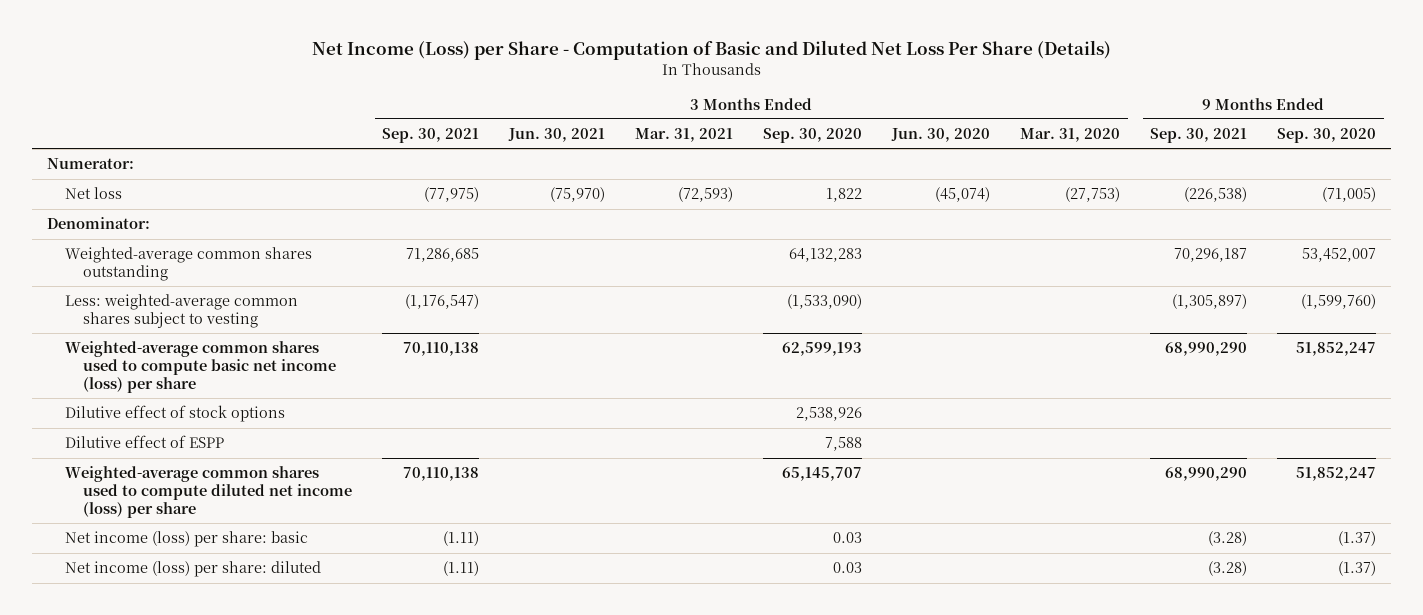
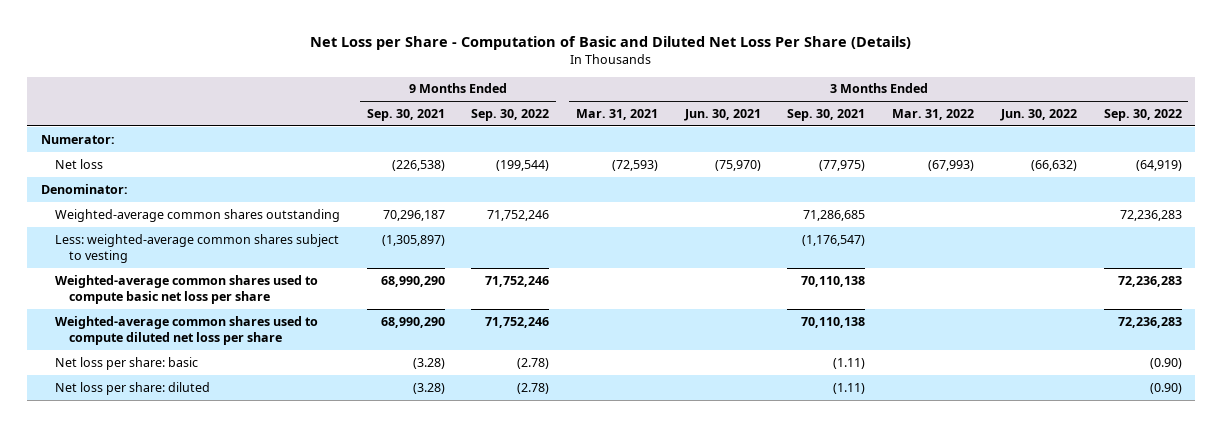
- Net Income (Loss) per Share - Computation of Basic and Diluted Net Loss Per Share (Details)
+ Net Loss per Share - Computation of Basic and Diluted Net Loss Per Share (Details)
- | 3 Months Ended Sep. 30, 2021 | 3 Months Ended Jun. 30, 2021 | 3 Months Ended Mar. 31, 2021 | 3 Months Ended Sep. 30, 2020 | 3 Months Ended Jun. 30, 2020 | 3 Months Ended Mar. 31, 2020 | 9 Months Ended Sep. 30, 2021 | 9 Months Ended Sep. 30, 2020
+ | 9 Months Ended Sep. 30, 2021 | 9 Months Ended Sep. 30, 2022 | 3 Months Ended Mar. 31, 2021 | 3 Months Ended Jun. 30, 2021 | 3 Months Ended Sep. 30, 2021 | 3 Months Ended Mar. 31, 2022 | 3 Months Ended Jun. 30, 2022 | 3 Months Ended Sep. 30, 2022
- Weighted-average common shares used to compute basic net income (loss) per share | 70,110,138 | | | 62,599,193 | | | 68,990,290 | 51,852,247
- Dilutive effect of stock options | | | | 2,538,926 | | | |
- Dilutive effect of ESPP | | | | 7,588 | | | |
- Weighted-average common shares used to compute diluted net income (loss) per share | 70,110,138 | | | 65,145,707 | | | 68,990,290 | 51,852,247
- Net income (loss) per share: basic | (1.11) | | | 0.03 | | | (3.28) | (1.37)
- Net income (loss) per share: diluted | (1.11) | | | 0.03 | | | (3.28) | (1.37)
+ Weighted-average common shares used to compute basic net loss per share | 68,990,290 | 71,752,246 | | | 70,110,138 | | | 72,236,283
+ Weighted-average common shares used to compute diluted net loss per share | 68,990,290 | 71,752,246 | | | 70,110,138 | | | 72,236,283
+ Net loss per share: basic | (3.28) | (2.78) | | | (1.11) | | | (0.90)
+ Net loss per share: diluted | (3.28) | (2.78) | | | (1.11) | | | (0.90)

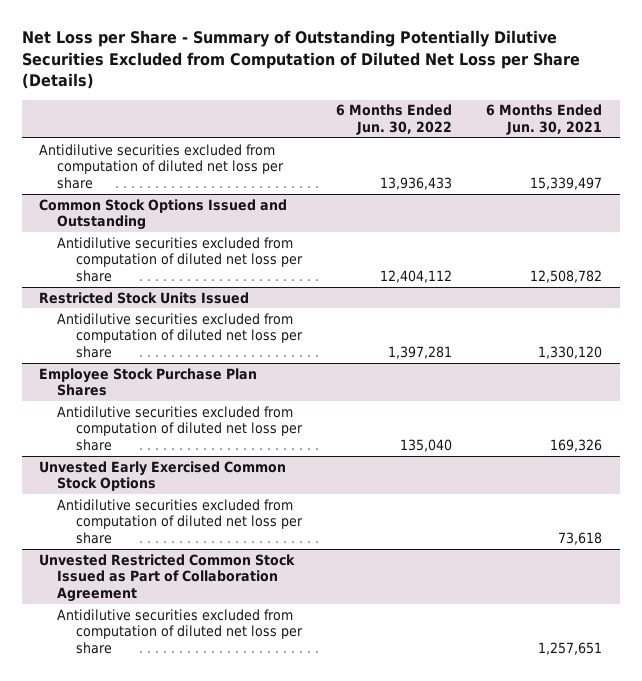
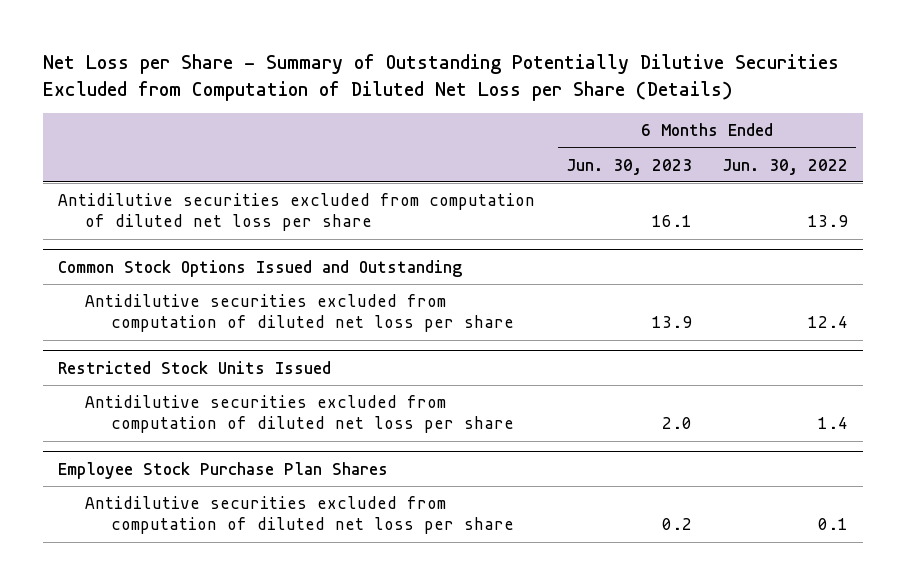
- | 6 Months Ended Jun. 30, 2022 | 6 Months Ended Jun. 30, 2021
+ | 6 Months Ended Jun. 30, 2023 | 6 Months Ended Jun. 30, 2022
- Antidilutive securities excluded from computation of diluted net loss per share | 13,936,433 | 15,339,497
+ Antidilutive securities excluded from computation of diluted net loss per share | 16.1 | 13.9
@ Common Stock Options Issued and Outstanding
- Antidilutive securities excluded from computation of diluted net loss per share | 12,404,112 | 12,508,782
+ Antidilutive securities excluded from computation of diluted net loss per share | 13.9 | 12.4
@ Restricted Stock Units Issued
- Antidilutive securities excluded from computation of diluted net loss per share | 1,397,281 | 1,330,120
+ Antidilutive securities excluded from computation of diluted net loss per share | 2.0 | 1.4
@ Employee Stock Purchase Plan Shares
- Antidilutive securities excluded from computation of diluted net loss per share | 135,040 | 169,326
- Unvested Early Exercised Common Stock Options
- Antidilutive securities excluded from computation of diluted net loss per share | | 73,618
- Unvested Restricted Common Stock Issued as Part of Collaboration Agreement
- Antidilutive securities excluded from computation of diluted net loss per share | | 1,257,651
@ Employee Stock Purchase Plan Shares
+ Antidilutive securities excluded from computation of diluted net loss per share | 0.2 | 0.1

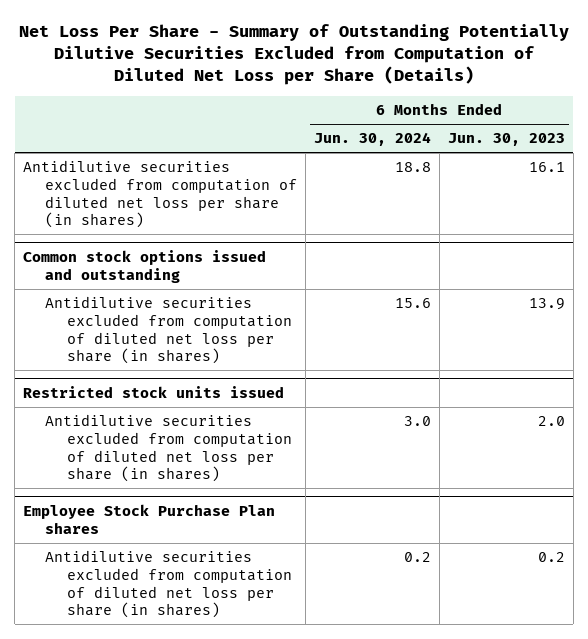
- Net Loss per Share - Summary of Outstanding Potentially Dilutive Securities Excluded from Computation of Diluted Net Loss per Share (Details)
+ Net Loss Per Share - Summary of Outstanding Potentially Dilutive Securities Excluded from Computation of Diluted Net Loss per Share (Details)
- | 6 Months Ended Jun. 30, 2023 | 6 Months Ended Jun. 30, 2022
+ | 6 Months Ended Jun. 30, 2024 | 6 Months Ended Jun. 30, 2023
- Antidilutive securities excluded from computation of diluted net loss per share | 16.1 | 13.9
- Common Stock Options Issued and Outstanding
- Antidilutive securities excluded from computation of diluted net loss per share | 13.9 | 12.4
- Restricted Stock Units Issued
- Antidilutive securities excluded from computation of diluted net loss per share | 2.0 | 1.4
- Employee Stock Purchase Plan Shares
- Antidilutive securities excluded from computation of diluted net loss per share | 0.2 | 0.1
+ Antidilutive securities excluded from computation of diluted net loss per share (in shares) | 18.8 | 16.1
+ Common stock options issued and outstanding
+ Antidilutive securities excluded from computation of diluted net loss per share (in shares) | 15.6 | 13.9
+ Restricted stock units issued
+ Antidilutive securities excluded from computation of diluted net loss per share (in shares) | 3.0 | 2.0
+ Employee Stock Purchase Plan shares
+ Antidilutive securities excluded from computation of diluted net loss per share (in shares) | 0.2 | 0.2

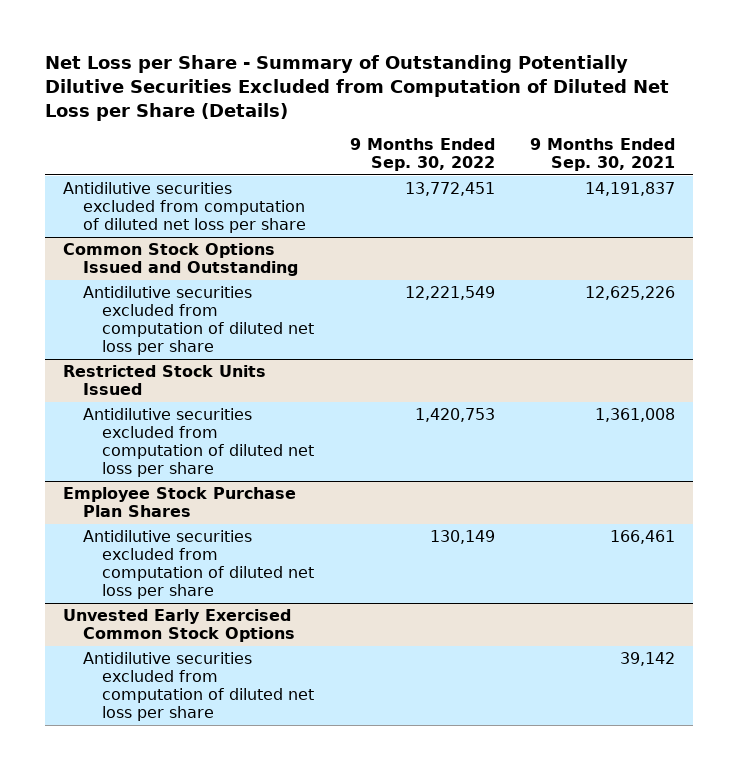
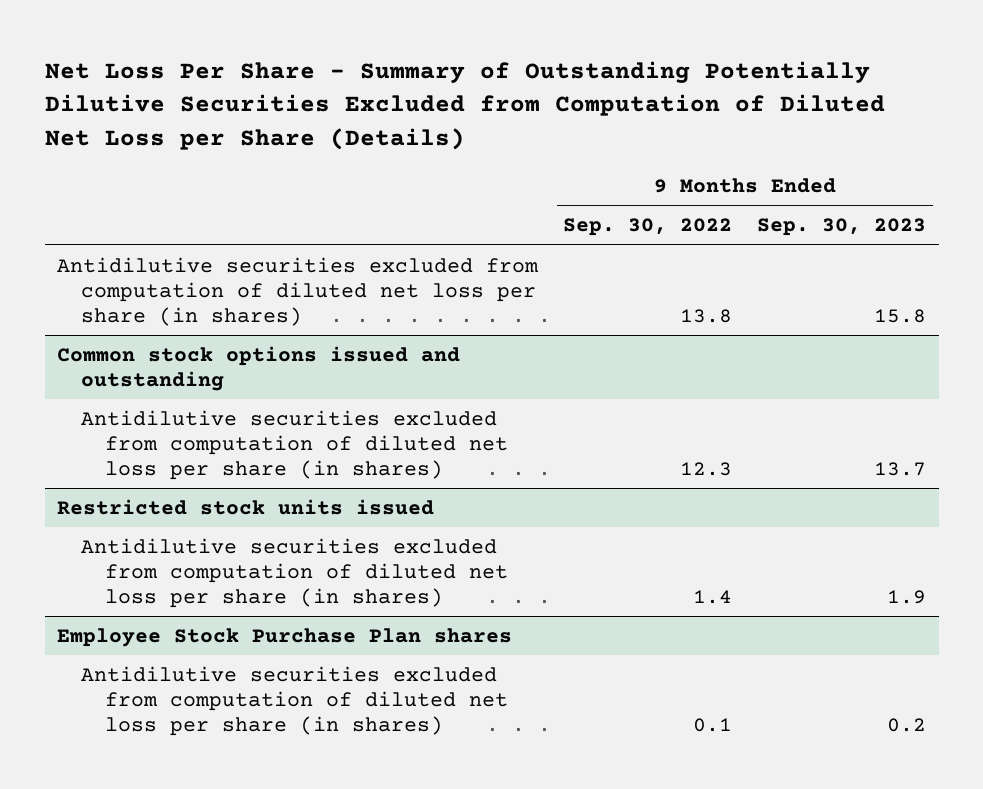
- Net Loss per Share - Summary of Outstanding Potentially Dilutive Securities Excluded from Computation of Diluted Net Loss per Share (Details)
+ Net Loss Per Share - Summary of Outstanding Potentially Dilutive Securities Excluded from Computation of Diluted Net Loss per Share (Details)
- | 9 Months Ended Sep. 30, 2022 | 9 Months Ended Sep. 30, 2021
+ | 9 Months Ended Sep. 30, 2022 | 9 Months Ended Sep. 30, 2023
- Antidilutive securities excluded from computation of diluted net loss per share | 13,772,451 | 14,191,837
- Common Stock Options Issued and Outstanding
- Antidilutive securities excluded from computation of diluted net loss per share | 12,221,549 | 12,625,226
- Restricted Stock Units Issued
- Antidilutive securities excluded from computation of diluted net loss per share | 1,420,753 | 1,361,008
- Employee Stock Purchase Plan Shares
- Antidilutive securities excluded from computation of diluted net loss per share | 130,149 | 166,461
- Unvested Early Exercised Common Stock Options
- Antidilutive securities excluded from computation of diluted net loss per share | | 39,142
+ Antidilutive securities excluded from computation of diluted net loss per share (in shares) | 13.8 | 15.8
+ Common stock options issued and outstanding
+ Antidilutive securities excluded from computation of diluted net loss per share (in shares) | 12.3 | 13.7
+ Restricted stock units issued
+ Antidilutive securities excluded from computation of diluted net loss per share (in shares) | 1.4 | 1.9
+ Employee Stock Purchase Plan shares
+ Antidilutive securities excluded from computation of diluted net loss per share (in shares) | 0.1 | 0.2

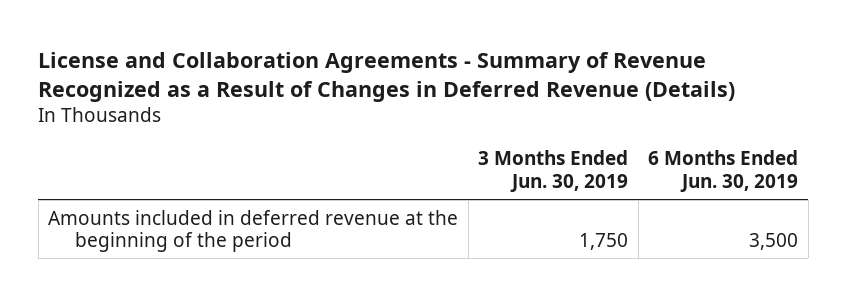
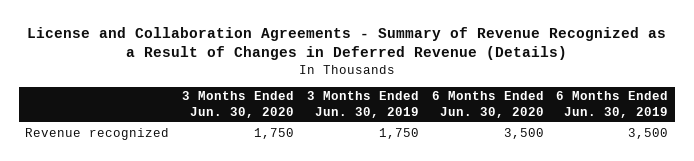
- | 3 Months Ended Jun. 30, 2019 | 6 Months Ended Jun. 30, 2019
+ | 3 Months Ended Jun. 30, 2020 | 3 Months Ended Jun. 30, 2019 | 6 Months Ended Jun. 30, 2020 | 6 Months Ended Jun. 30, 2019
- Amounts included in deferred revenue at the beginning of the period | 1,750 | 3,500
+ Revenue recognized | 1,750 | 1,750 | 3,500 | 3,500

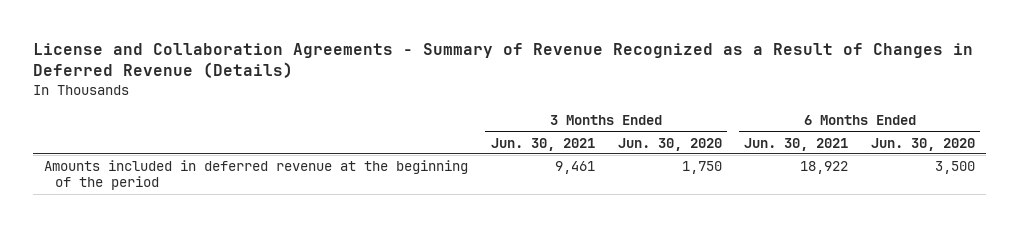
- | 3 Months Ended Jun. 30, 2020 | 3 Months Ended Jun. 30, 2019 | 6 Months Ended Jun. 30, 2020 | 6 Months Ended Jun. 30, 2019
+ | 3 Months Ended Jun. 30, 2021 | 3 Months Ended Jun. 30, 2020 | 6 Months Ended Jun. 30, 2021 | 6 Months Ended Jun. 30, 2020
- Revenue recognized | 1,750 | 1,750 | 3,500 | 3,500
+ Amounts included in deferred revenue at the beginning of the period | 9,461 | 1,750 | 18,922 | 3,500

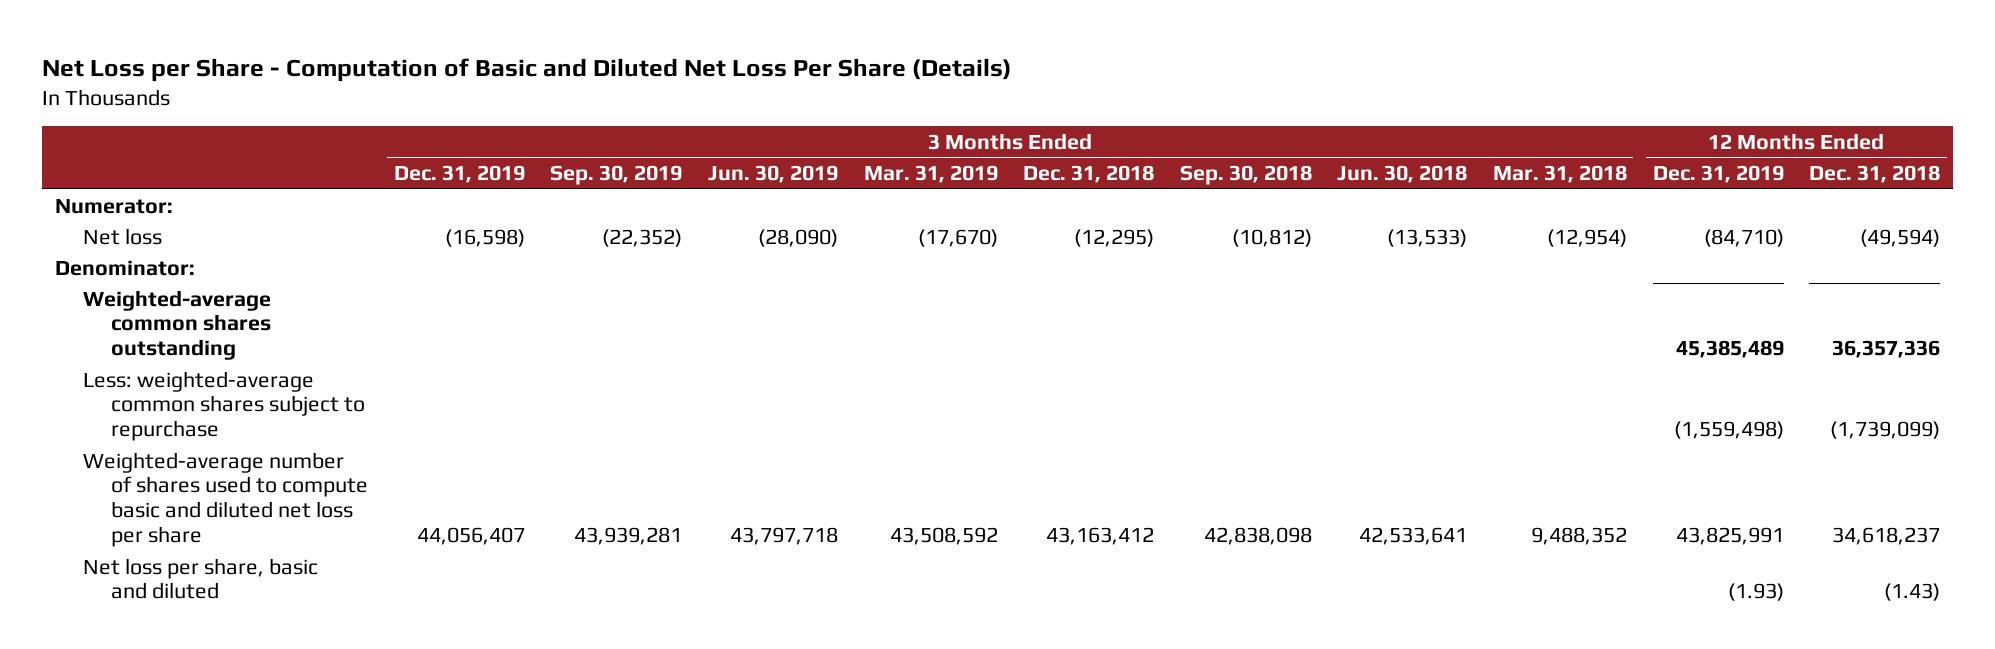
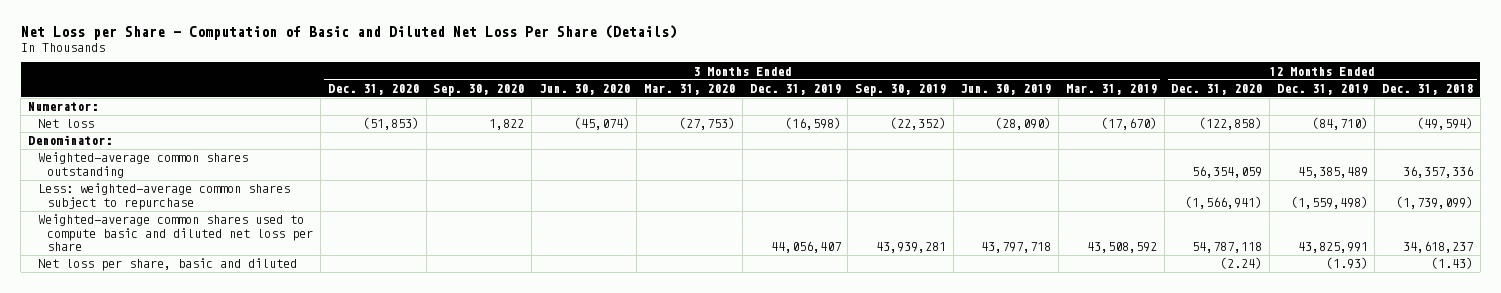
- | 3 Months Ended Dec. 31, 2019 | 3 Months Ended Sep. 30, 2019 | 3 Months Ended Jun. 30, 2019 | 3 Months Ended Mar. 31, 2019 | 3 Months Ended Dec. 31, 2018 | 3 Months Ended Sep. 30, 2018 | 3 Months Ended Jun. 30, 2018 | 3 Months Ended Mar. 31, 2018 | 12 Months Ended Dec. 31, 2019 | 12 Months Ended Dec. 31, 2018
+ | 3 Months Ended Dec. 31, 2020 | 3 Months Ended Sep. 30, 2020 | 3 Months Ended Jun. 30, 2020 | 3 Months Ended Mar. 31, 2020 | 3 Months Ended Dec. 31, 2019 | 3 Months Ended Sep. 30, 2019 | 3 Months Ended Jun. 30, 2019 | 3 Months Ended Mar. 31, 2019 | 12 Months Ended Dec. 31, 2020 | 12 Months Ended Dec. 31, 2019 | 12 Months Ended Dec. 31, 2018
- Weighted-average number of shares used to compute basic and diluted net loss per share | 44,056,407 | 43,939,281 | 43,797,718 | 43,508,592 | 43,163,412 | 42,838,098 | 42,533,641 | 9,488,352 | 43,825,991 | 34,618,237
+ Weighted-average common shares used to compute basic and diluted net loss per share | | | | | 44,056,407 | 43,939,281 | 43,797,718 | 43,508,592 | 54,787,118 | 43,825,991 | 34,618,237

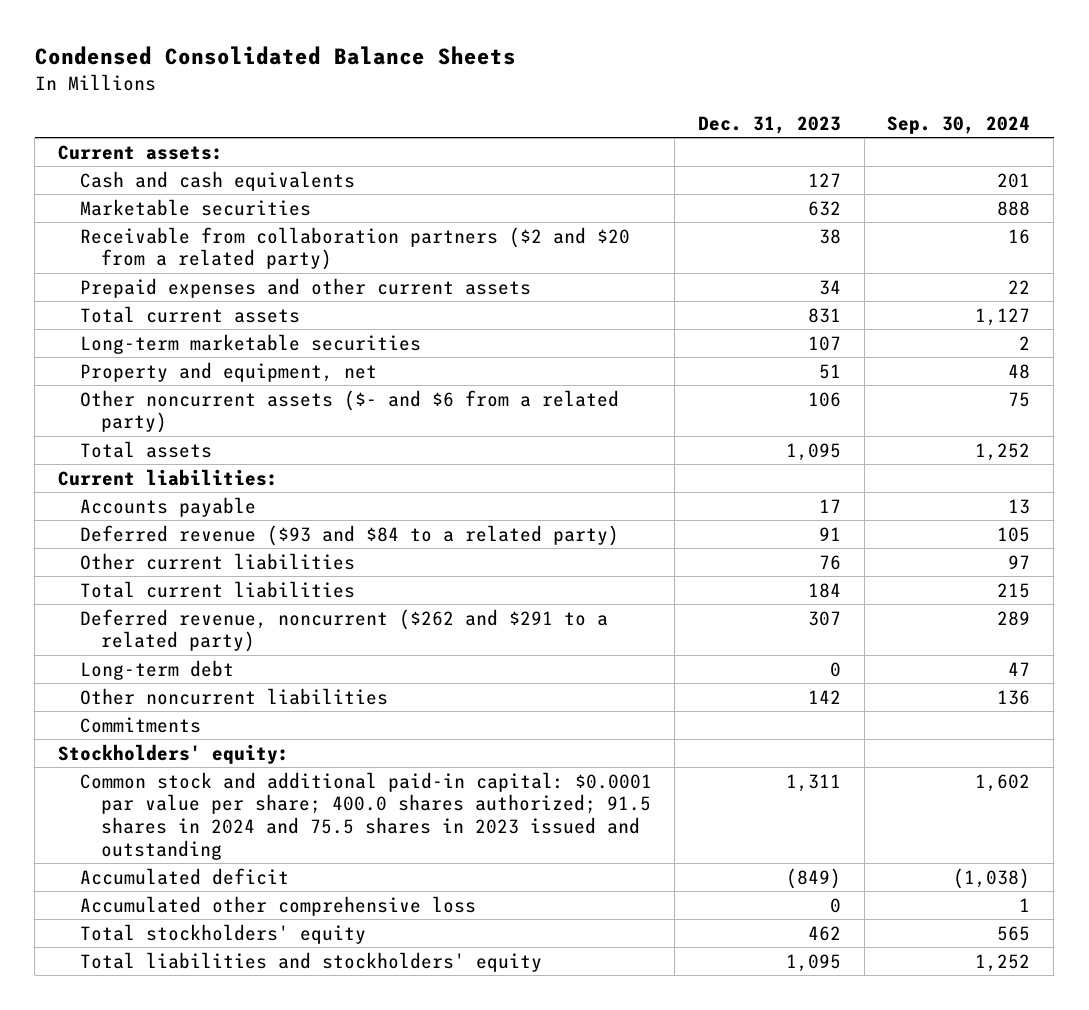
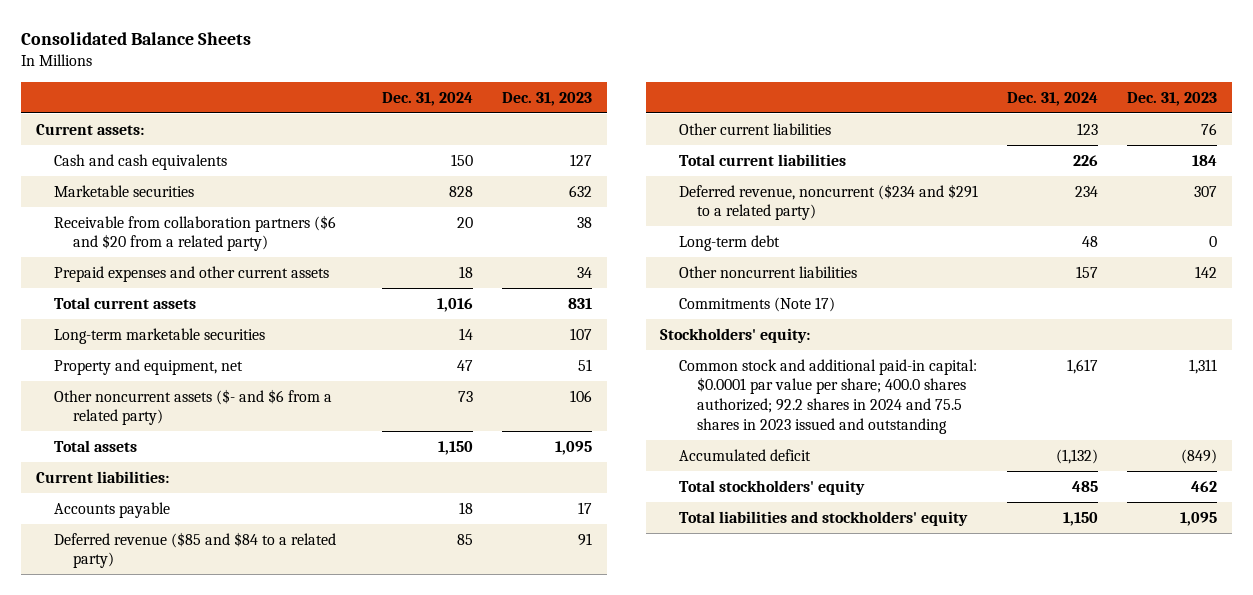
- Condensed Consolidated Balance Sheets
+ Consolidated Balance Sheets
- | Dec. 31, 2023 | Sep. 30, 2024
+ | Dec. 31, 2024 | Dec. 31, 2023
- Receivable from collaboration partners ($2 and $20 from a related party) | 38 | 16
+ Receivable from collaboration partners ($6 and $20 from a related party) | 20 | 38
- Deferred revenue ($93 and $84 to a related party) | 91 | 105
+ Deferred revenue ($85 and $84 to a related party) | 85 | 91
- Deferred revenue, noncurrent ($262 and $291 to a related party) | 307 | 289
+ Deferred revenue, noncurrent ($234 and $291 to a related party) | 234 | 307
- Commitments
+ Commitments (Note 17)
- Common stock and additional paid-in capital: $0.0001 par value per share; 400.0 shares authorized; 91.5 shares in 2024 and 75.5 shares in 2023 issued and outstanding | 1,311 | 1,602
+ Common stock and additional paid-in capital: $0.0001 par value per share; 400.0 shares authorized; 92.2 shares in 2024 and 75.5 shares in 2023 issued and outstanding | 1,617 | 1,311
- Accumulated other comprehensive loss | 0 | 1

